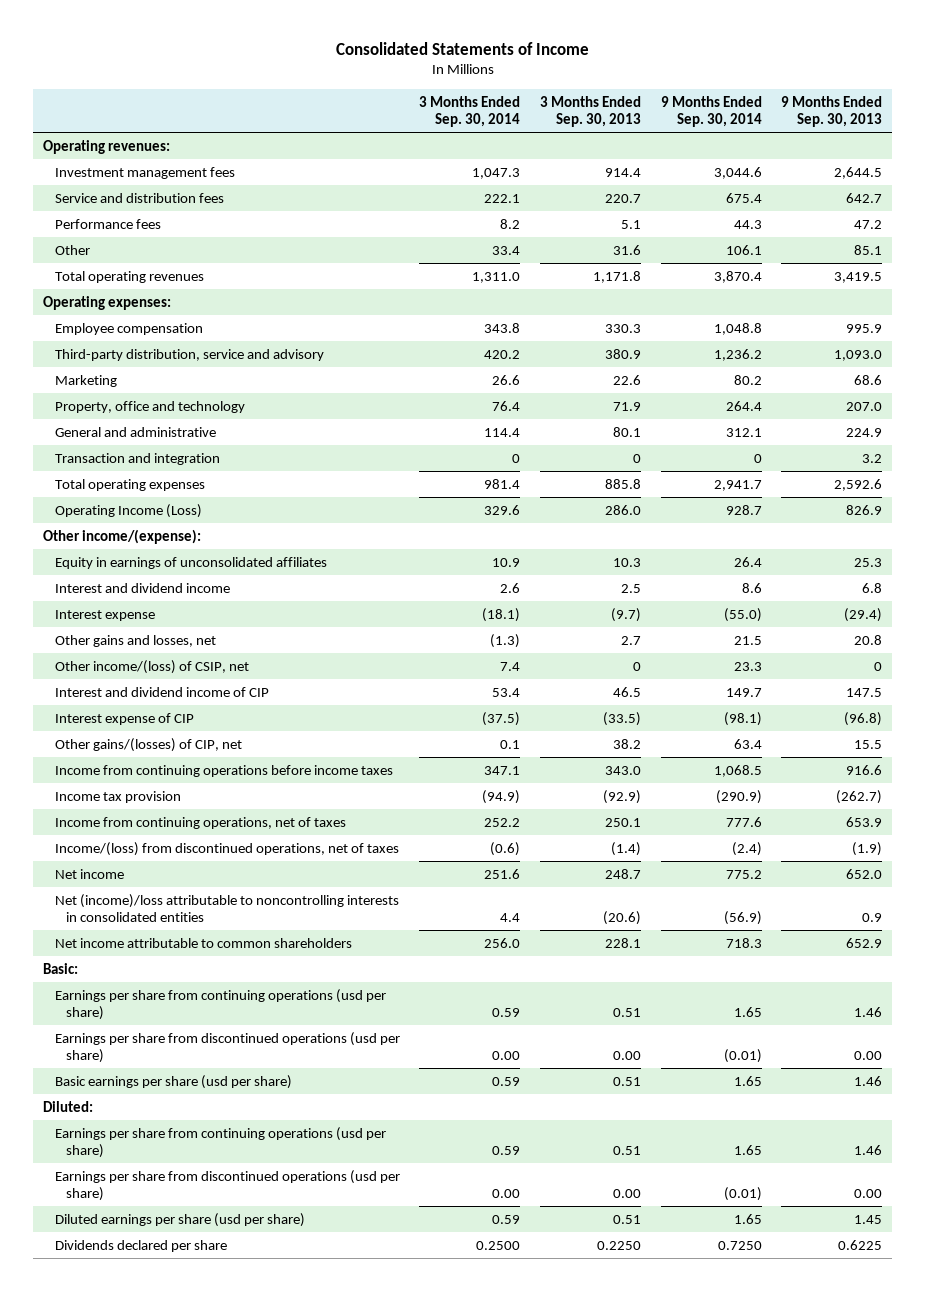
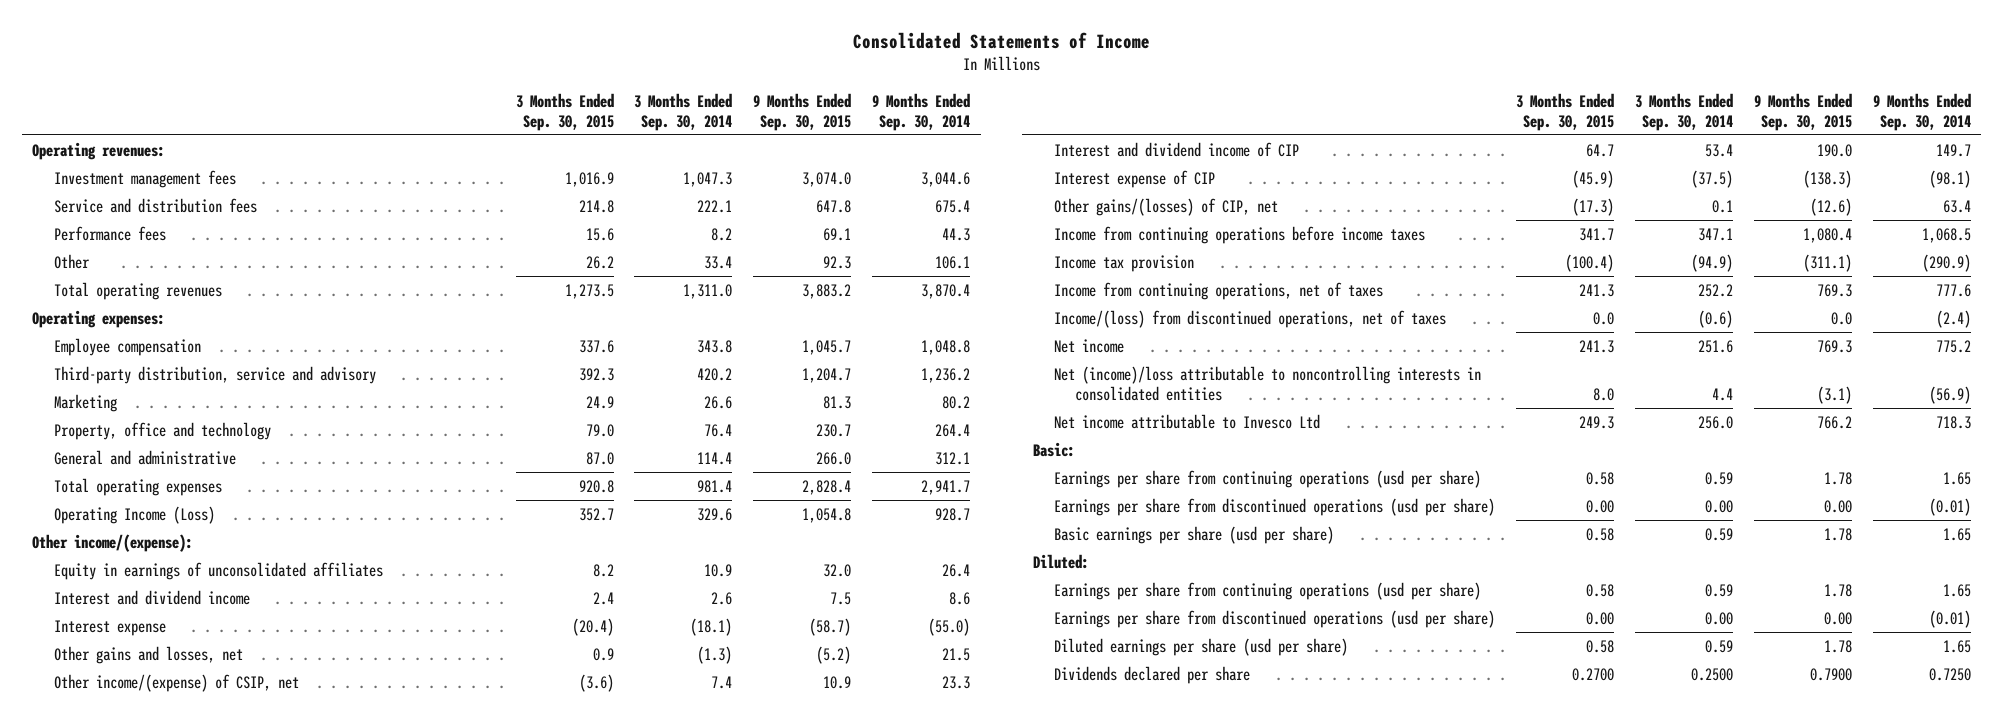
- | 3 Months Ended Sep. 30, 2014 | 3 Months Ended Sep. 30, 2013 | 9 Months Ended Sep. 30, 2014 | 9 Months Ended Sep. 30, 2013
+ | 3 Months Ended Sep. 30, 2015 | 3 Months Ended Sep. 30, 2014 | 9 Months Ended Sep. 30, 2015 | 9 Months Ended Sep. 30, 2014
- Transaction and integration | 0 | 0 | 0 | 3.2
- Other income/(loss) of CSIP, net | 7.4 | 0 | 23.3 | 0
+ Other income/(expense) of CSIP, net | (3.6) | 7.4 | 10.9 | 23.3
- Net income attributable to common shareholders | 256.0 | 228.1 | 718.3 | 652.9
+ Net income attributable to Invesco Ltd | 249.3 | 256.0 | 766.2 | 718.3

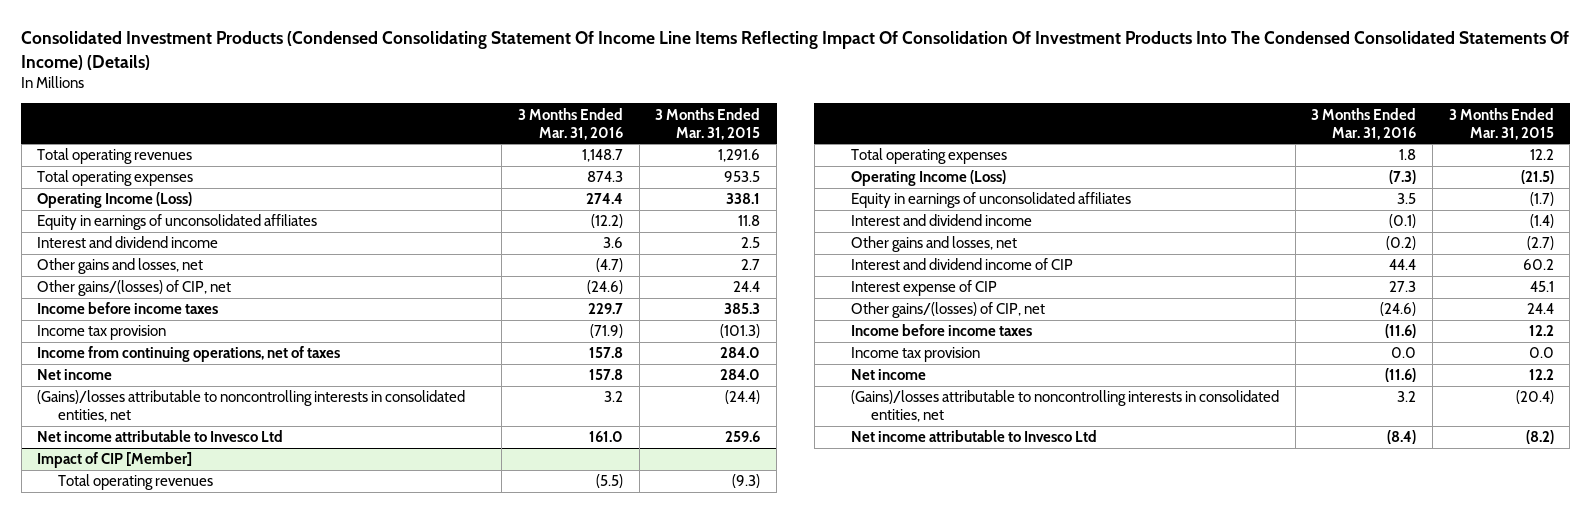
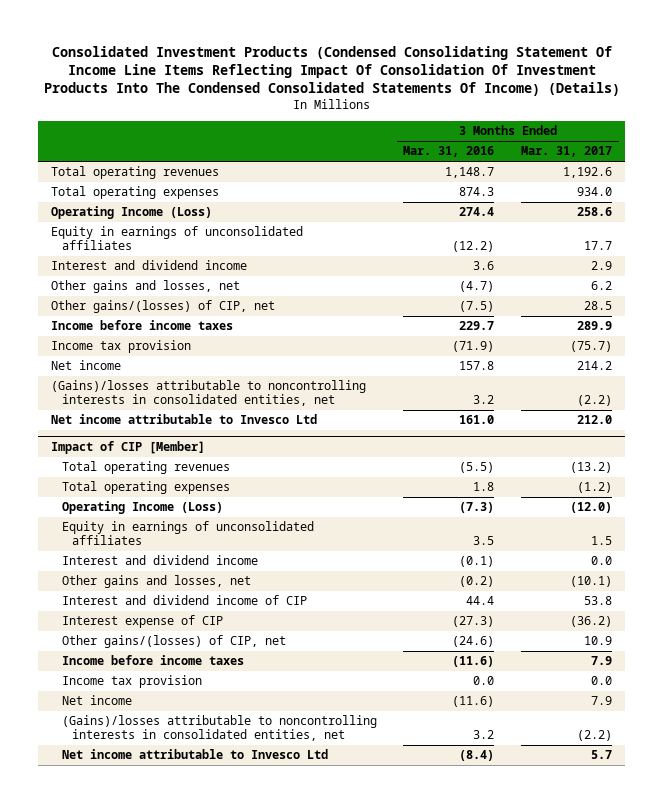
- | 3 Months Ended Mar. 31, 2016 | 3 Months Ended Mar. 31, 2015
+ | 3 Months Ended Mar. 31, 2016 | 3 Months Ended Mar. 31, 2017
- Other gains/(losses) of CIP, net | (24.6) | 24.4
+ Other gains/(losses) of CIP, net | (7.5) | 28.5
- Income from continuing operations, net of taxes | 157.8 | 284.0
@ Impact of CIP [Member]
- Interest expense of CIP | 27.3 | 45.1
+ Interest expense of CIP | (27.3) | (36.2)

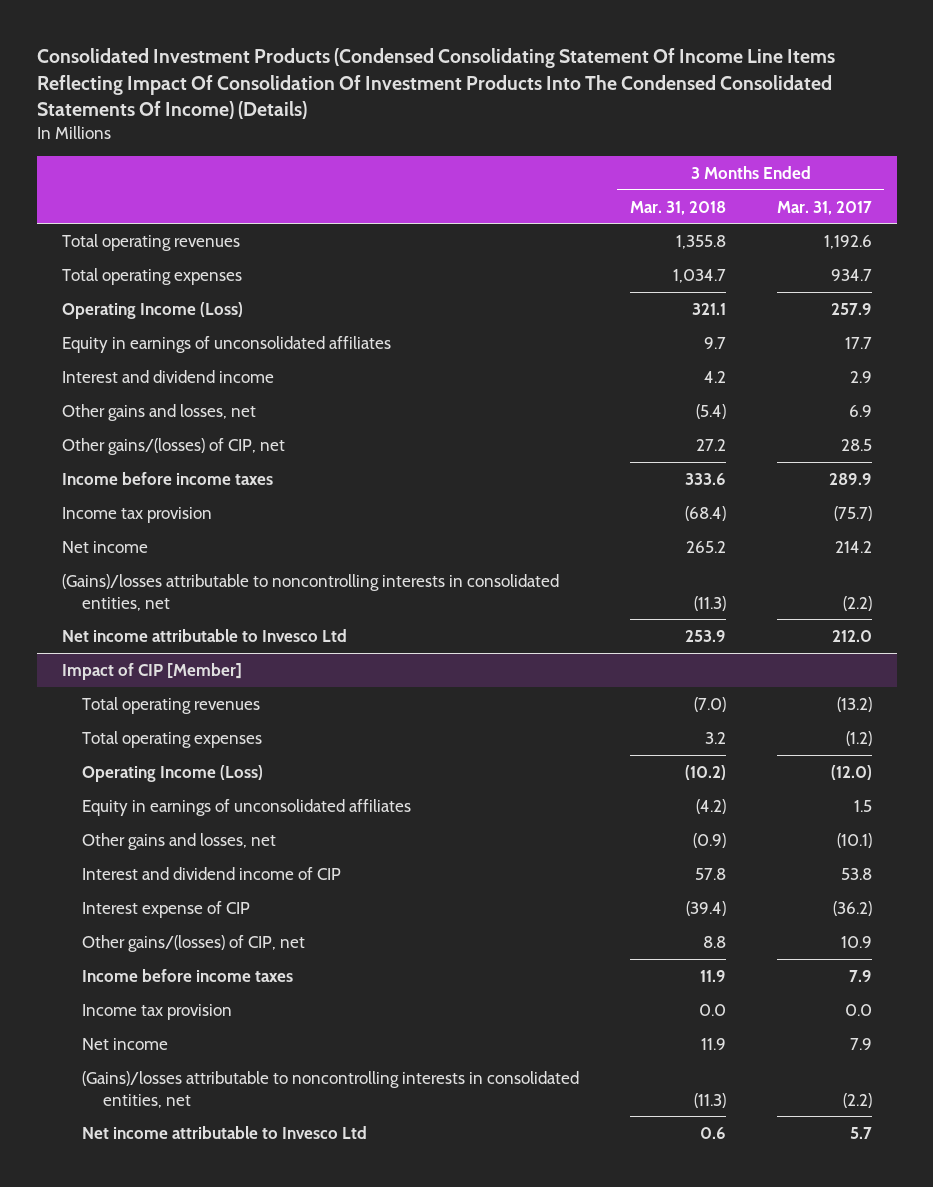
- | 3 Months Ended Mar. 31, 2016 | 3 Months Ended Mar. 31, 2017
+ | 3 Months Ended Mar. 31, 2018 | 3 Months Ended Mar. 31, 2017
- Total operating expenses | 874.3 | 934.0
- Operating Income (Loss) | 274.4 | 258.6
+ Total operating expenses | 1,034.7 | 934.7
+ Operating Income (Loss) | 321.1 | 257.9
- Other gains and losses, net | (4.7) | 6.2
+ Other gains and losses, net | (5.4) | 6.9
@ Impact of CIP [Member]
- Interest and dividend income | (0.1) | 0.0

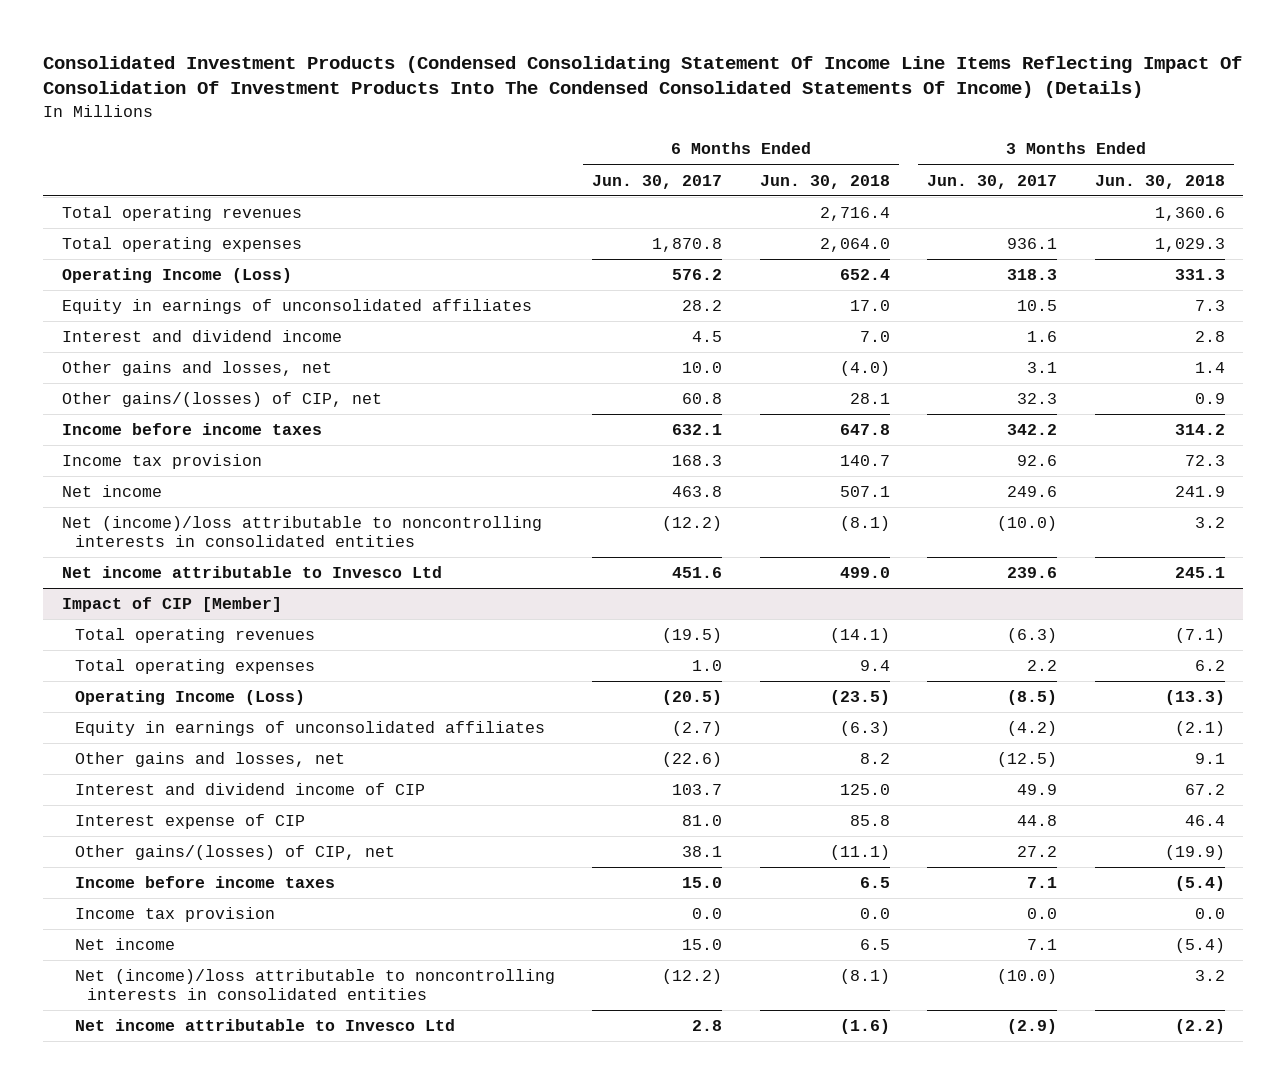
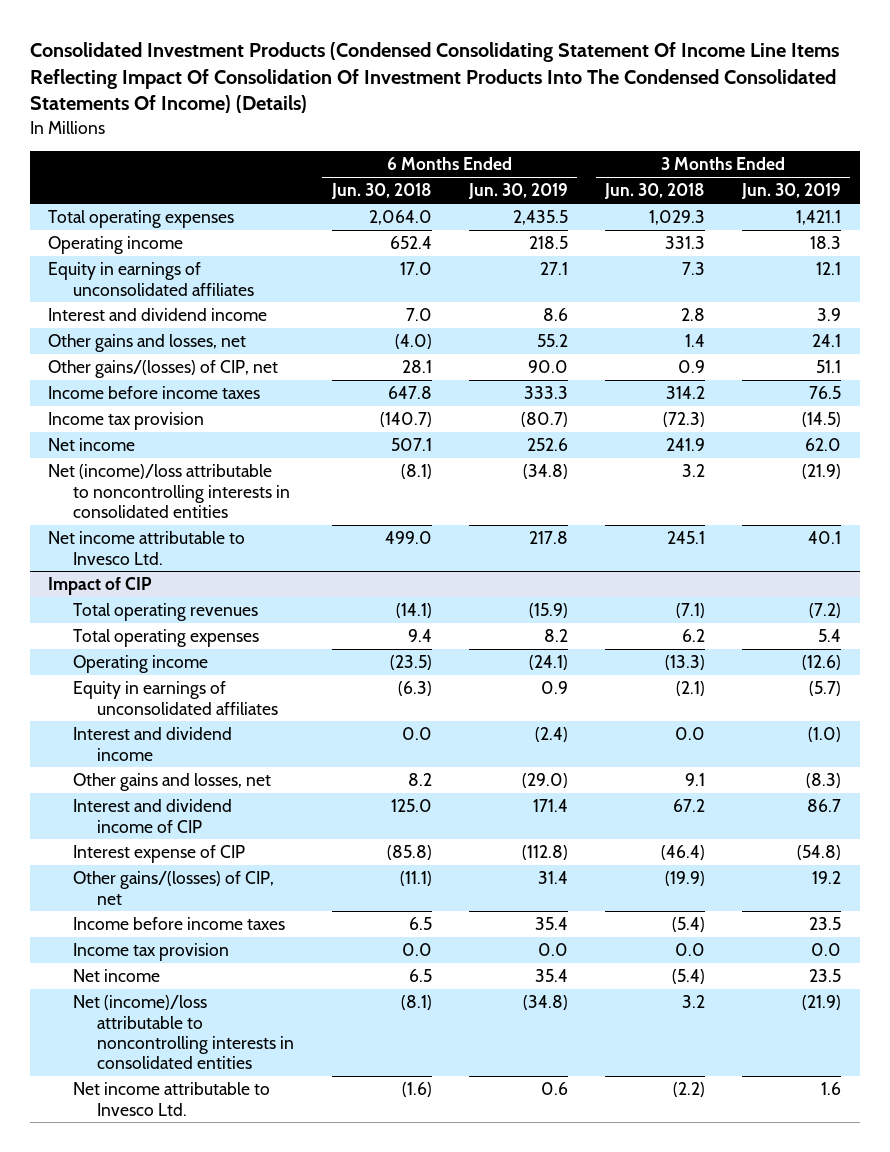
- | 6 Months Ended Jun. 30, 2017 | 6 Months Ended Jun. 30, 2018 | 3 Months Ended Jun. 30, 2017 | 3 Months Ended Jun. 30, 2018
+ | 6 Months Ended Jun. 30, 2018 | 6 Months Ended Jun. 30, 2019 | 3 Months Ended Jun. 30, 2018 | 3 Months Ended Jun. 30, 2019
- Total operating revenues | | 2,716.4 | | 1,360.6
- Operating Income (Loss) | 576.2 | 652.4 | 318.3 | 331.3
+ Operating income | 652.4 | 218.5 | 331.3 | 18.3
- Income tax provision | 168.3 | 140.7 | 92.6 | 72.3
+ Income tax provision | (140.7) | (80.7) | (72.3) | (14.5)
- Net income attributable to Invesco Ltd | 451.6 | 499.0 | 239.6 | 245.1
- Impact of CIP [Member]
+ Net income attributable to Invesco Ltd. | 499.0 | 217.8 | 245.1 | 40.1
+ Impact of CIP
- Operating Income (Loss) | (20.5) | (23.5) | (8.5) | (13.3)
+ Operating income | (23.5) | (24.1) | (13.3) | (12.6)
+ Interest and dividend income | 0.0 | (2.4) | 0.0 | (1.0)
- Interest expense of CIP | 81.0 | 85.8 | 44.8 | 46.4
+ Interest expense of CIP | (85.8) | (112.8) | (46.4) | (54.8)
- Net income attributable to Invesco Ltd | 2.8 | (1.6) | (2.9) | (2.2)
+ Net income attributable to Invesco Ltd. | (1.6) | 0.6 | (2.2) | 1.6

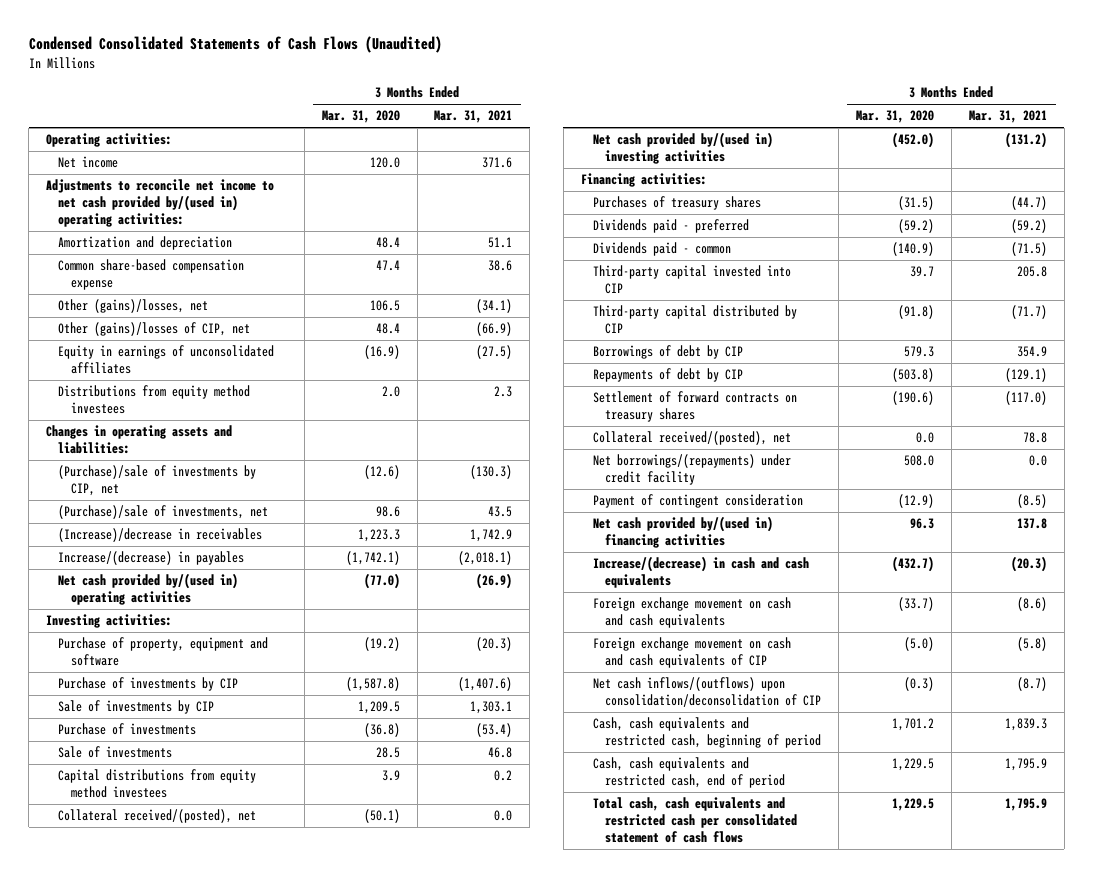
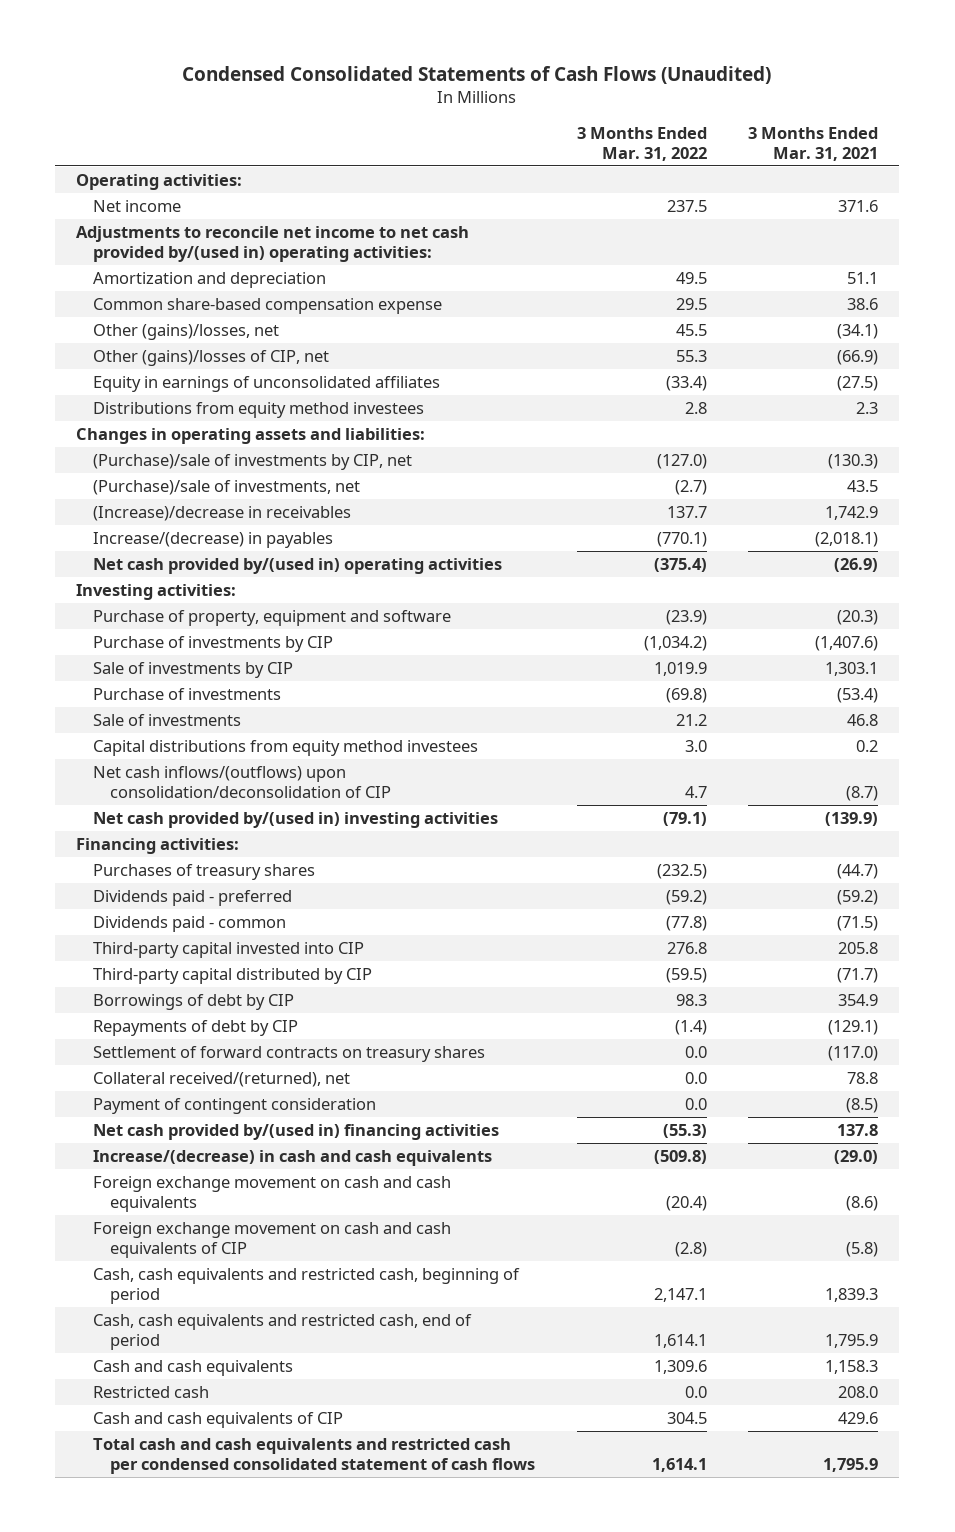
- | 3 Months Ended Mar. 31, 2020 | 3 Months Ended Mar. 31, 2021
+ | 3 Months Ended Mar. 31, 2022 | 3 Months Ended Mar. 31, 2021
- Collateral received/(posted), net | (50.1) | 0.0
- Net cash provided by/(used in) investing activities | (452.0) | (131.2)
moved up: Net cash inflows/(outflows) upon consolidation/deconsolidation of CIP | 4.7 | (8.7)
+ Net cash provided by/(used in) investing activities | (79.1) | (139.9)
- Collateral received/(posted), net | 0.0 | 78.8
- Net borrowings/(repayments) under credit facility | 508.0 | 0.0
+ Collateral received/(returned), net | 0.0 | 78.8
- Increase/(decrease) in cash and cash equivalents | (432.7) | (20.3)
+ Increase/(decrease) in cash and cash equivalents | (509.8) | (29.0)
- Total cash, cash equivalents and restricted cash per consolidated statement of cash flows | 1,229.5 | 1,795.9
+ Cash and cash equivalents | 1,309.6 | 1,158.3
+ Restricted cash | 0.0 | 208.0
+ Cash and cash equivalents of CIP | 304.5 | 429.6
+ Total cash and cash equivalents and restricted cash per condensed consolidated statement of cash flows | 1,614.1 | 1,795.9

